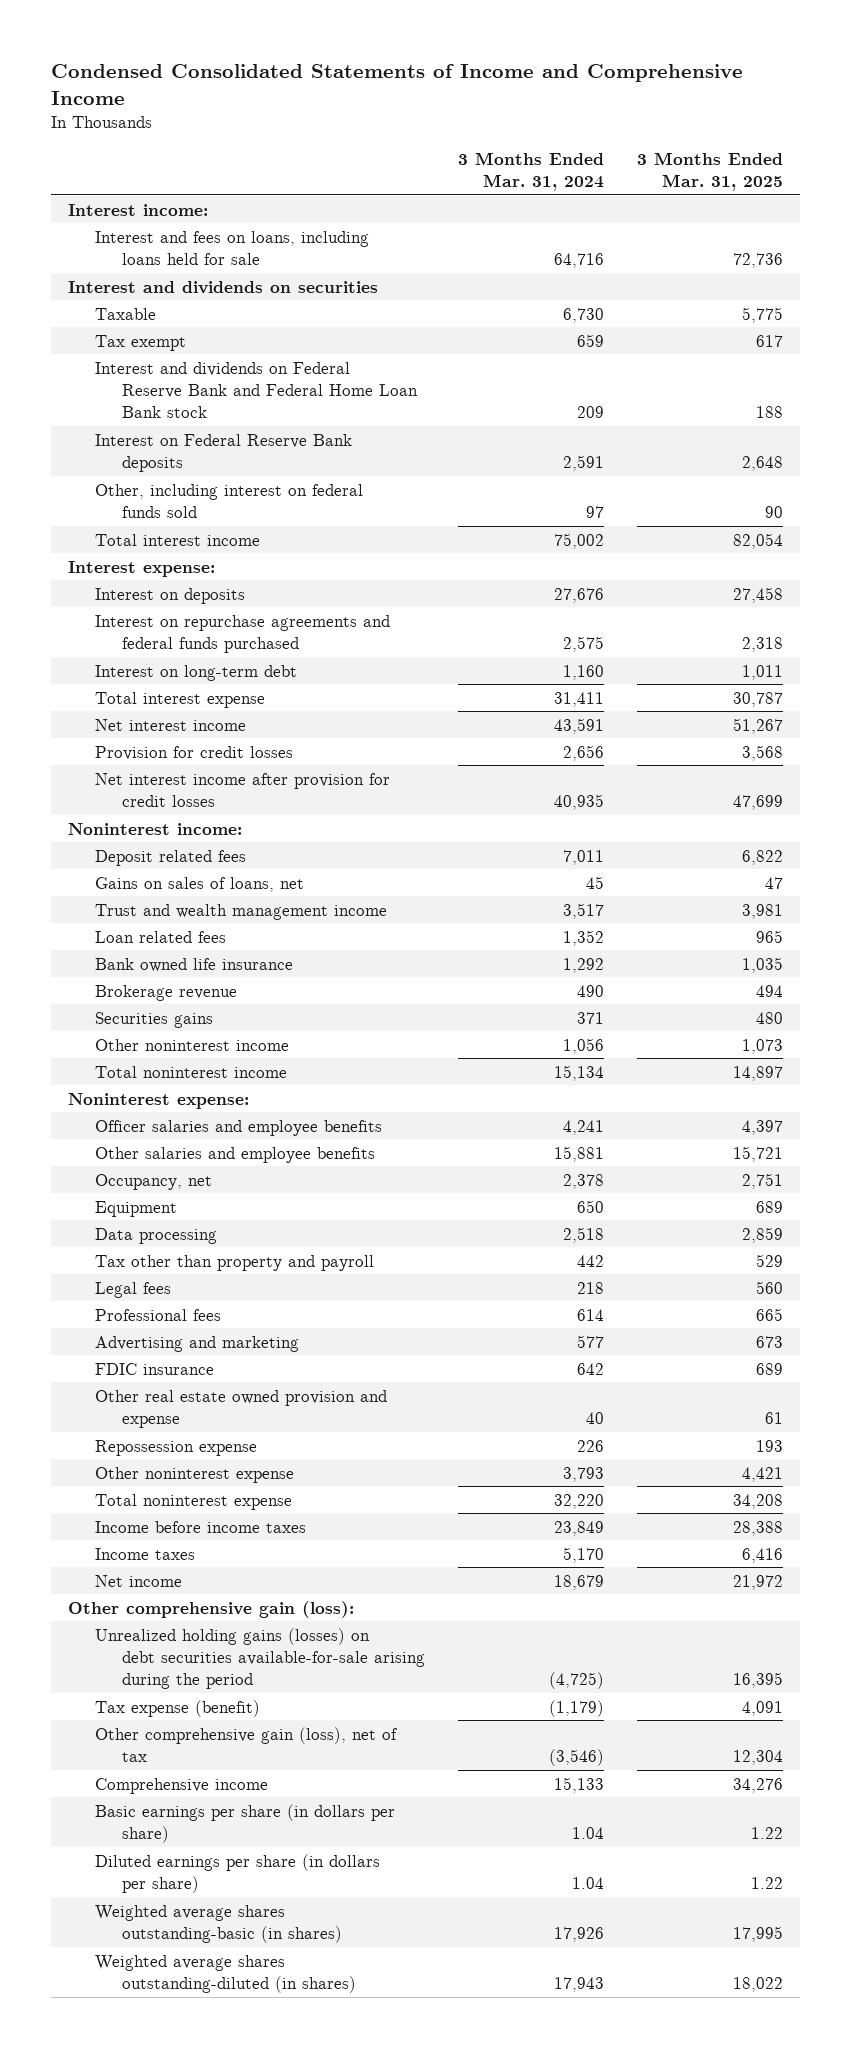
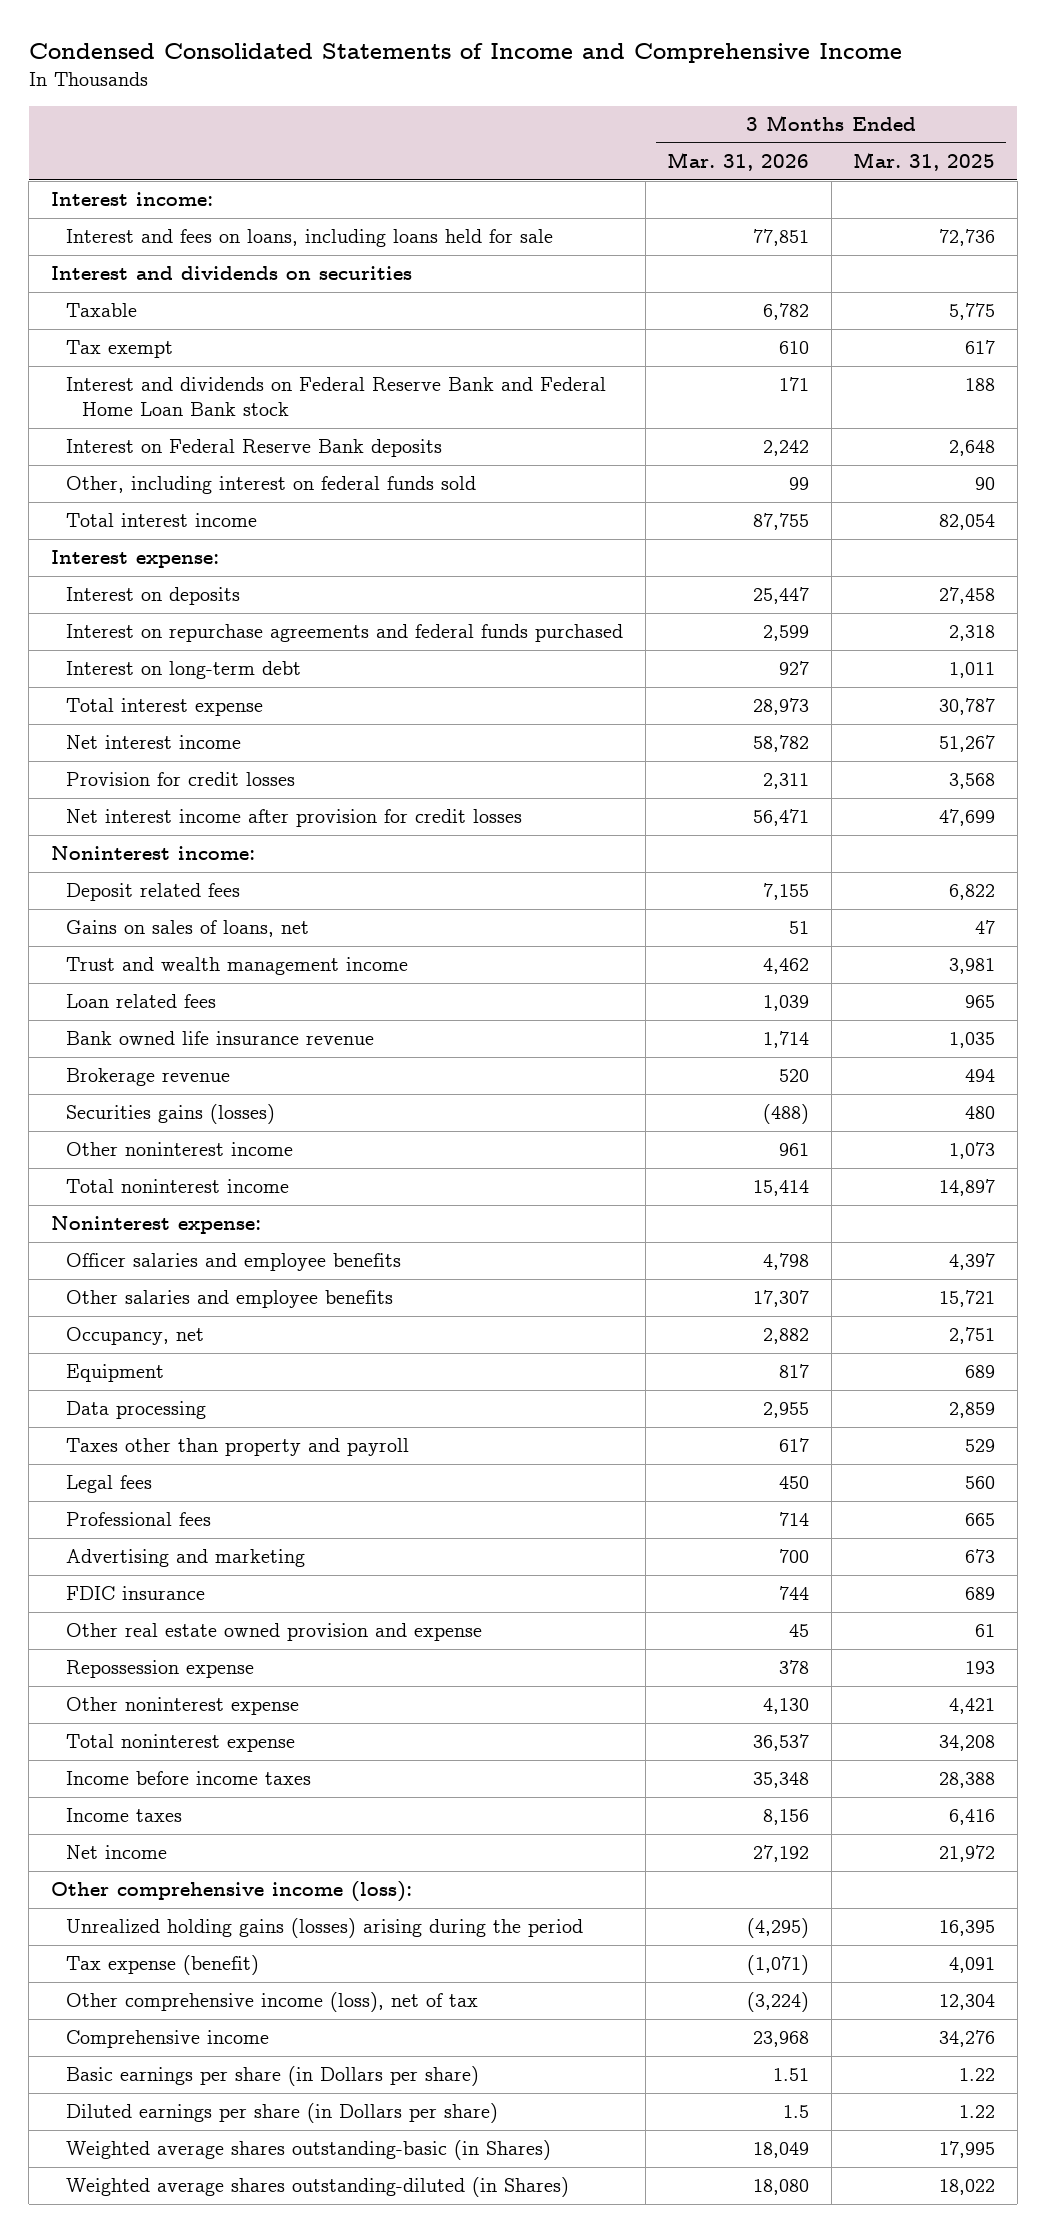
- | 3 Months Ended Mar. 31, 2024 | 3 Months Ended Mar. 31, 2025
+ | 3 Months Ended Mar. 31, 2026 | 3 Months Ended Mar. 31, 2025
- Bank owned life insurance | 1,292 | 1,035
+ Bank owned life insurance revenue | 1,714 | 1,035
- Securities gains | 371 | 480
+ Securities gains (losses) | (488) | 480
- Tax other than property and payroll | 442 | 529
+ Taxes other than property and payroll | 617 | 529
- Other comprehensive gain (loss):
- Unrealized holding gains (losses) on debt securities available-for-sale arising during the period | (4,725) | 16,395
+ Other comprehensive income (loss):
+ Unrealized holding gains (losses) arising during the period | (4,295) | 16,395
- Other comprehensive gain (loss), net of tax | (3,546) | 12,304
+ Other comprehensive income (loss), net of tax | (3,224) | 12,304
- Basic earnings per share (in dollars per share) | 1.04 | 1.22
- Diluted earnings per share (in dollars per share) | 1.04 | 1.22
- Weighted average shares outstanding-basic (in shares) | 17,926 | 17,995
- Weighted average shares outstanding-diluted (in shares) | 17,943 | 18,022
+ Basic earnings per share (in Dollars per share) | 1.51 | 1.22
+ Diluted earnings per share (in Dollars per share) | 1.5 | 1.22
+ Weighted average shares outstanding-basic (in Shares) | 18,049 | 17,995
+ Weighted average shares outstanding-diluted (in Shares) | 18,080 | 18,022

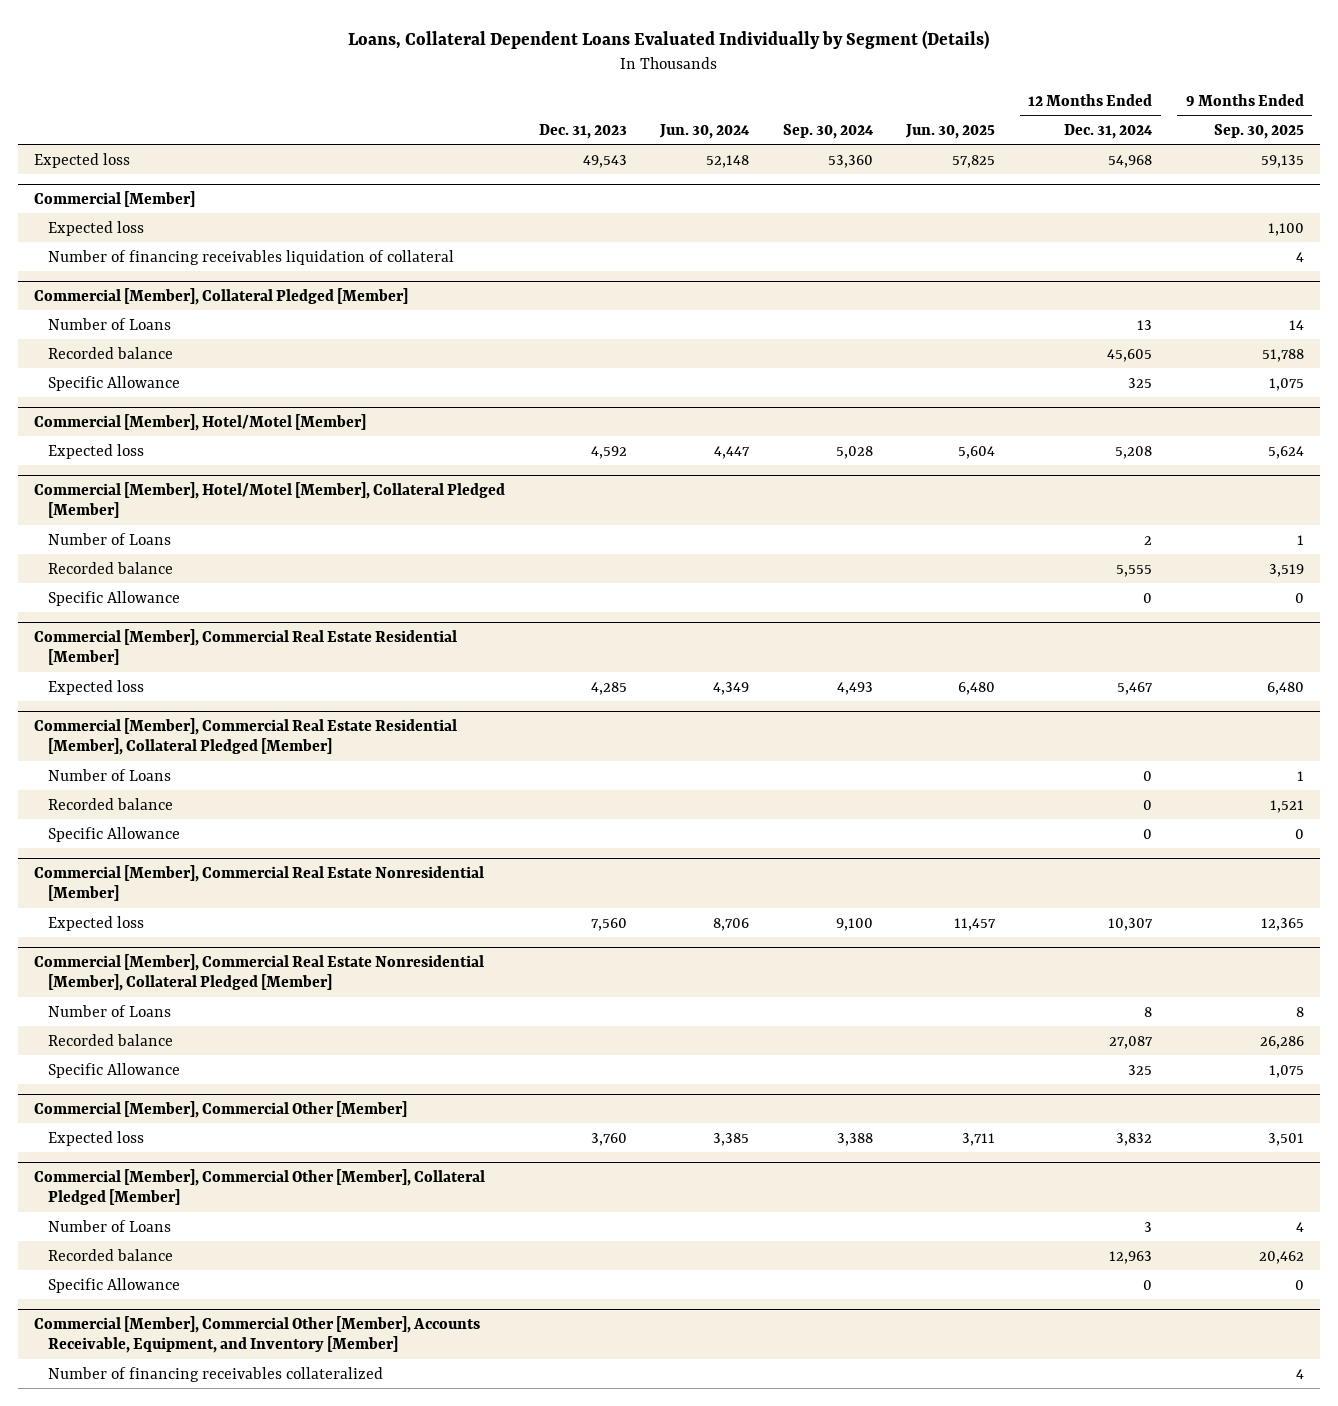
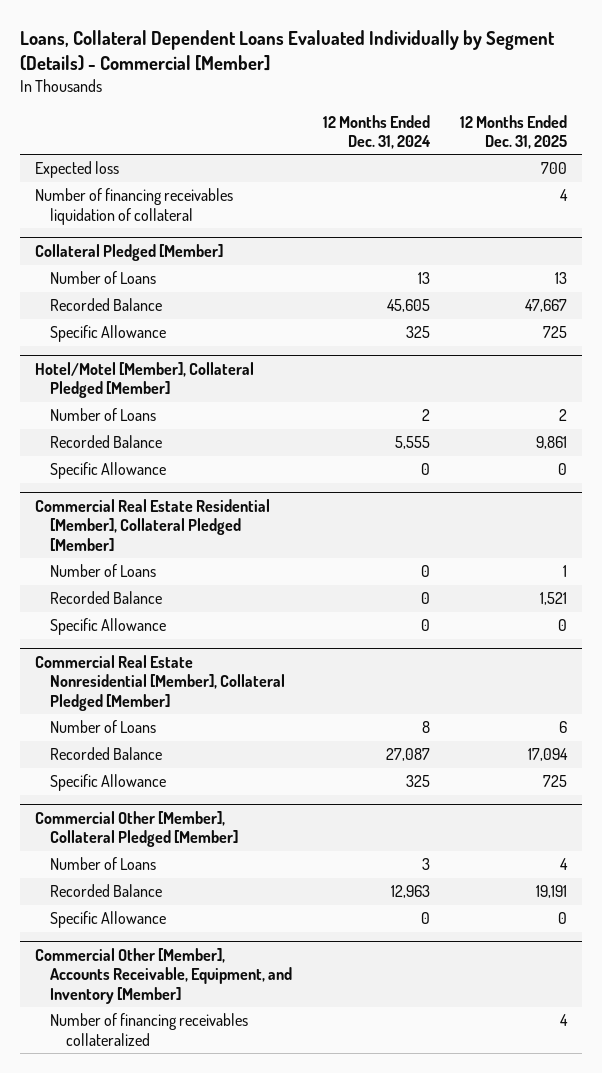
- Loans, Collateral Dependent Loans Evaluated Individually by Segment (Details)
+ Loans, Collateral Dependent Loans Evaluated Individually by Segment (Details) - Commercial [Member]
- | Dec. 31, 2023 | Jun. 30, 2024 | Sep. 30, 2024 | Jun. 30, 2025 | 12 Months Ended Dec. 31, 2024 | 9 Months Ended Sep. 30, 2025
+ | 12 Months Ended Dec. 31, 2024 | 12 Months Ended Dec. 31, 2025
- Expected loss | 49,543 | 52,148 | 53,360 | 57,825 | 54,968 | 59,135
- Commercial [Member]
- Commercial [Member], Collateral Pledged [Member]
+ Collateral Pledged [Member]
- Recorded balance | | | | | 45,605 | 51,788
+ Recorded Balance | 45,605 | 47,667
- Commercial [Member], Hotel/Motel [Member]
- Expected loss | 4,592 | 4,447 | 5,028 | 5,604 | 5,208 | 5,624
- Commercial [Member], Hotel/Motel [Member], Collateral Pledged [Member]
+ Hotel/Motel [Member], Collateral Pledged [Member]
- Recorded balance | | | | | 5,555 | 3,519
+ Recorded Balance | 5,555 | 9,861
- Commercial [Member], Commercial Real Estate Residential [Member]
- Expected loss | 4,285 | 4,349 | 4,493 | 6,480 | 5,467 | 6,480
- Commercial [Member], Commercial Real Estate Residential [Member], Collateral Pledged [Member]
+ Commercial Real Estate Residential [Member], Collateral Pledged [Member]
- Recorded balance | | | | | 0 | 1,521
+ Recorded Balance | 0 | 1,521
- Commercial [Member], Commercial Real Estate Nonresidential [Member]
- Expected loss | 7,560 | 8,706 | 9,100 | 11,457 | 10,307 | 12,365
- Commercial [Member], Commercial Real Estate Nonresidential [Member], Collateral Pledged [Member]
+ Commercial Real Estate Nonresidential [Member], Collateral Pledged [Member]
- Recorded balance | | | | | 27,087 | 26,286
+ Recorded Balance | 27,087 | 17,094
- Commercial [Member], Commercial Other [Member]
- Expected loss | 3,760 | 3,385 | 3,388 | 3,711 | 3,832 | 3,501
- Commercial [Member], Commercial Other [Member], Collateral Pledged [Member]
+ Commercial Other [Member], Collateral Pledged [Member]
- Recorded balance | | | | | 12,963 | 20,462
+ Recorded Balance | 12,963 | 19,191
- Commercial [Member], Commercial Other [Member], Accounts Receivable, Equipment, and Inventory [Member]
+ Commercial Other [Member], Accounts Receivable, Equipment, and Inventory [Member]

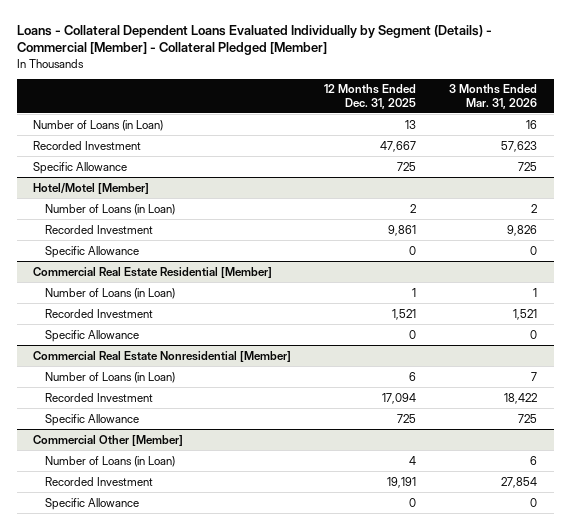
- Loans, Collateral Dependent Loans Evaluated Individually by Segment (Details) - Commercial [Member]
+ Loans - Collateral Dependent Loans Evaluated Individually by Segment (Details) - Commercial [Member] - Collateral Pledged [Member]
- | 12 Months Ended Dec. 31, 2024 | 12 Months Ended Dec. 31, 2025
+ | 12 Months Ended Dec. 31, 2025 | 3 Months Ended Mar. 31, 2026
- Expected loss | | 700
- Number of financing receivables liquidation of collateral | | 4
- Collateral Pledged [Member]
- Number of Loans | 13 | 13
- Recorded Balance | 45,605 | 47,667
+ Number of Loans (in Loan) | 13 | 16
+ Recorded Investment | 47,667 | 57,623
- Hotel/Motel [Member], Collateral Pledged [Member]
- Number of Loans | 2 | 2
- Recorded Balance | 5,555 | 9,861
+ Hotel/Motel [Member]
+ Number of Loans (in Loan) | 2 | 2
+ Recorded Investment | 9,861 | 9,826
- Commercial Real Estate Residential [Member], Collateral Pledged [Member]
- Number of Loans | 0 | 1
- Recorded Balance | 0 | 1,521
+ Commercial Real Estate Residential [Member]
+ Number of Loans (in Loan) | 1 | 1
+ Recorded Investment | 1,521 | 1,521
- Commercial Real Estate Nonresidential [Member], Collateral Pledged [Member]
- Number of Loans | 8 | 6
- Recorded Balance | 27,087 | 17,094
+ Commercial Real Estate Nonresidential [Member]
+ Number of Loans (in Loan) | 6 | 7
+ Recorded Investment | 17,094 | 18,422
- Commercial Other [Member], Collateral Pledged [Member]
- Number of Loans | 3 | 4
- Recorded Balance | 12,963 | 19,191
+ Commercial Other [Member]
+ Number of Loans (in Loan) | 4 | 6
+ Recorded Investment | 19,191 | 27,854
- Commercial Other [Member], Accounts Receivable, Equipment, and Inventory [Member]
- Number of financing receivables collateralized | | 4

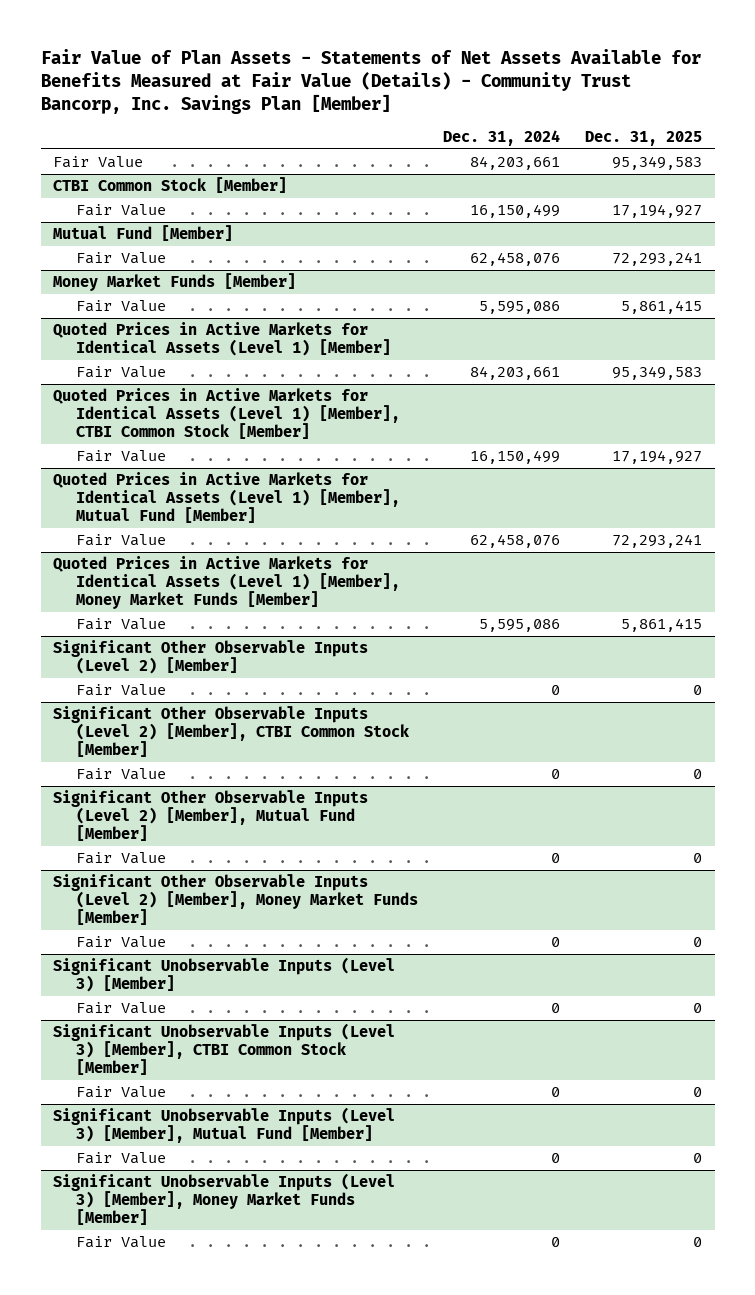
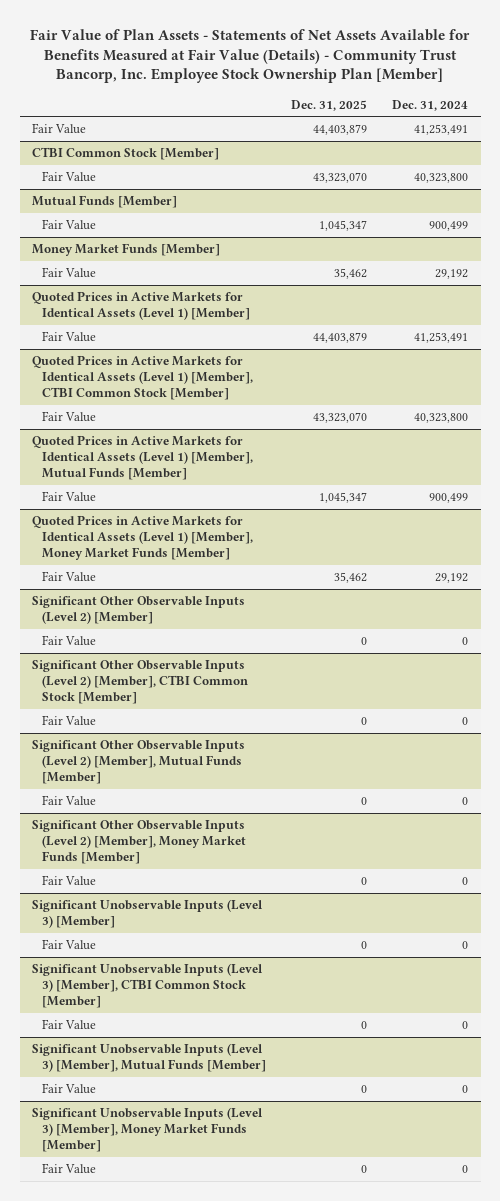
- Fair Value of Plan Assets - Statements of Net Assets Available for Benefits Measured at Fair Value (Details) - Community Trust Bancorp, Inc. Savings Plan [Member]
+ Fair Value of Plan Assets - Statements of Net Assets Available for Benefits Measured at Fair Value (Details) - Community Trust Bancorp, Inc. Employee Stock Ownership Plan [Member]
- | Dec. 31, 2024 | Dec. 31, 2025
+ | Dec. 31, 2025 | Dec. 31, 2024
- Fair Value | 84,203,661 | 95,349,583
+ Fair Value | 44,403,879 | 41,253,491
@ CTBI Common Stock [Member]
- Fair Value | 16,150,499 | 17,194,927
- Mutual Fund [Member]
- Fair Value | 62,458,076 | 72,293,241
@ CTBI Common Stock [Member]
+ Fair Value | 43,323,070 | 40,323,800
+ Mutual Funds [Member]
+ Fair Value | 1,045,347 | 900,499
@ Money Market Funds [Member]
- Fair Value | 5,595,086 | 5,861,415
+ Fair Value | 35,462 | 29,192
@ Quoted Prices in Active Markets for Identical Assets (Level 1) [Member]
- Fair Value | 84,203,661 | 95,349,583
+ Fair Value | 44,403,879 | 41,253,491
@ Quoted Prices in Active Markets for Identical Assets (Level 1) [Member], CTBI Common Stock [Member]
- Fair Value | 16,150,499 | 17,194,927
- Quoted Prices in Active Markets for Identical Assets (Level 1) [Member], Mutual Fund [Member]
- Fair Value | 62,458,076 | 72,293,241
@ Quoted Prices in Active Markets for Identical Assets (Level 1) [Member], CTBI Common Stock [Member]
+ Fair Value | 43,323,070 | 40,323,800
+ Quoted Prices in Active Markets for Identical Assets (Level 1) [Member], Mutual Funds [Member]
+ Fair Value | 1,045,347 | 900,499
@ Quoted Prices in Active Markets for Identical Assets (Level 1) [Member], Money Market Funds [Member]
- Fair Value | 5,595,086 | 5,861,415
+ Fair Value | 35,462 | 29,192
- Significant Other Observable Inputs (Level 2) [Member], Mutual Fund [Member]
+ Significant Other Observable Inputs (Level 2) [Member], Mutual Funds [Member]
- Significant Unobservable Inputs (Level 3) [Member], Mutual Fund [Member]
+ Significant Unobservable Inputs (Level 3) [Member], Mutual Funds [Member]

